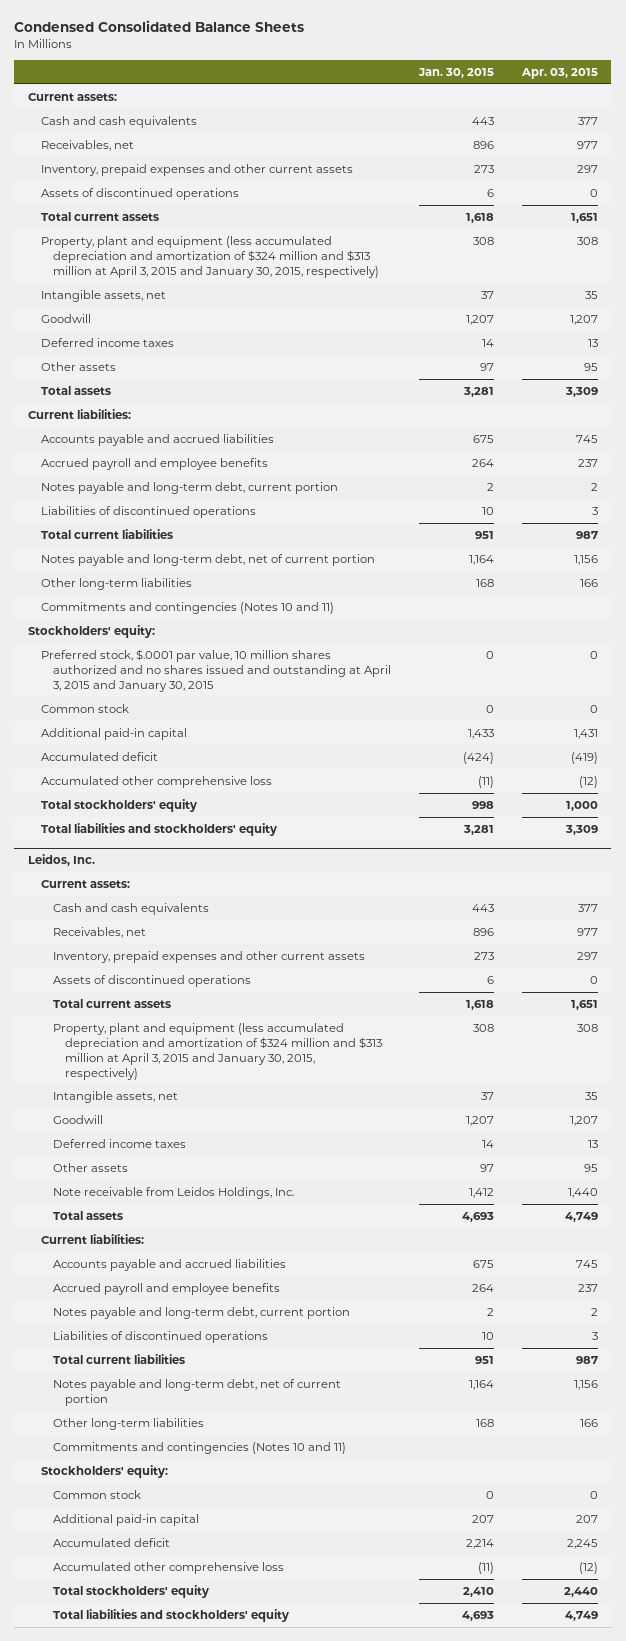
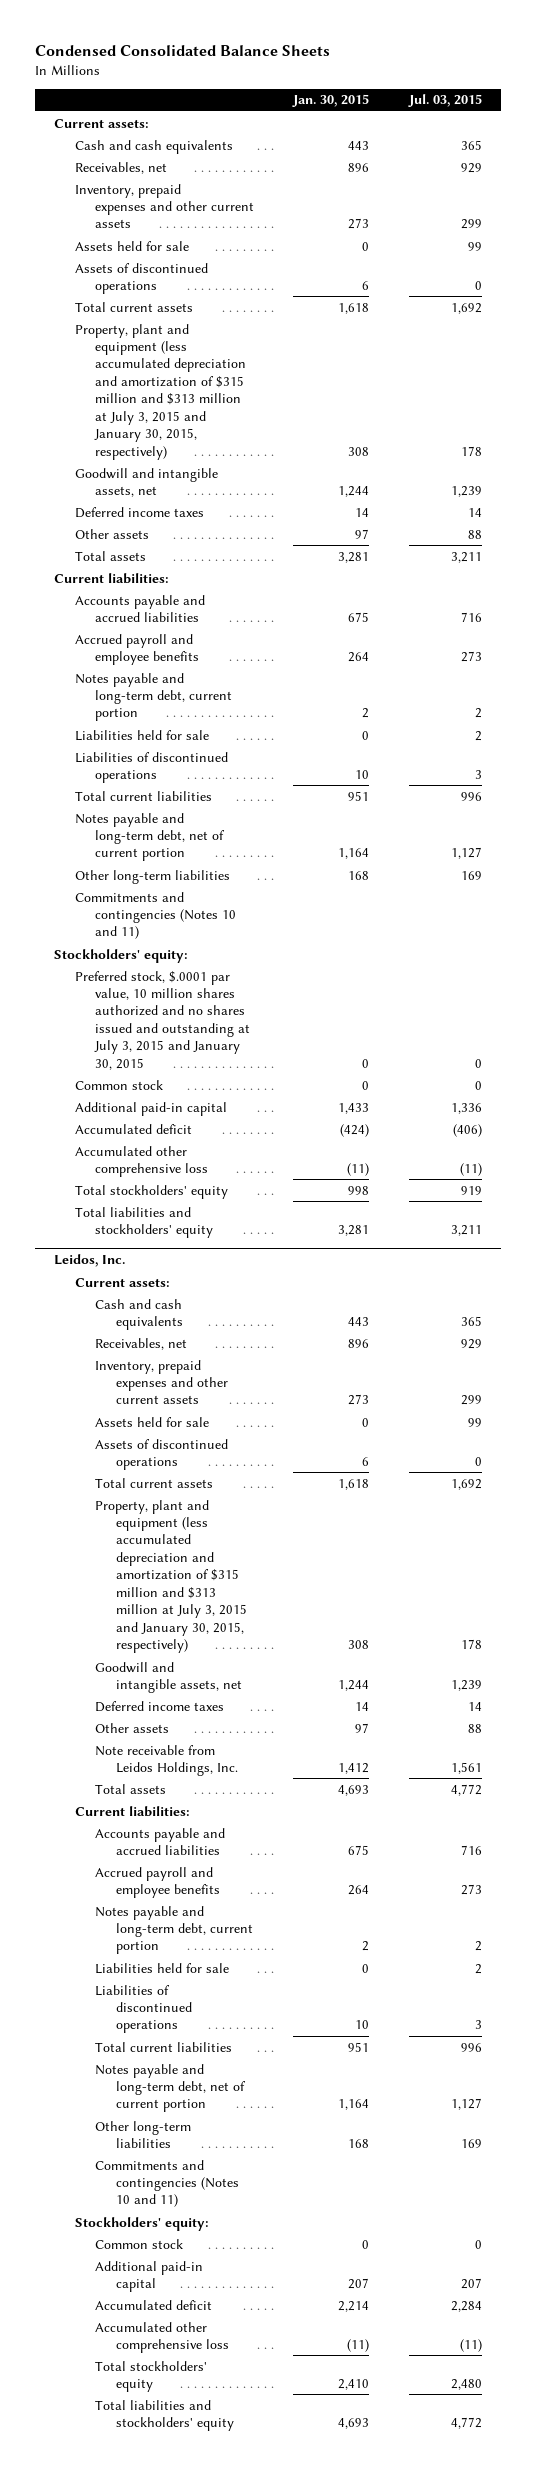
- | Jan. 30, 2015 | Apr. 03, 2015
+ | Jan. 30, 2015 | Jul. 03, 2015
+ Assets held for sale | 0 | 99
- Property, plant and equipment (less accumulated depreciation and amortization of $324 million and $313 million at April 3, 2015 and January 30, 2015, respectively) | 308 | 308
- Intangible assets, net | 37 | 35
- Goodwill | 1,207 | 1,207
+ Property, plant and equipment (less accumulated depreciation and amortization of $315 million and $313 million at July 3, 2015 and January 30, 2015, respectively) | 308 | 178
+ Goodwill and intangible assets, net | 1,244 | 1,239
+ Liabilities held for sale | 0 | 2
- Preferred stock, $.0001 par value, 10 million shares authorized and no shares issued and outstanding at April 3, 2015 and January 30, 2015 | 0 | 0
+ Preferred stock, $.0001 par value, 10 million shares authorized and no shares issued and outstanding at July 3, 2015 and January 30, 2015 | 0 | 0
@ Leidos, Inc.
+ Assets held for sale | 0 | 99
- Property, plant and equipment (less accumulated depreciation and amortization of $324 million and $313 million at April 3, 2015 and January 30, 2015, respectively) | 308 | 308
- Intangible assets, net | 37 | 35
- Goodwill | 1,207 | 1,207
+ Property, plant and equipment (less accumulated depreciation and amortization of $315 million and $313 million at July 3, 2015 and January 30, 2015, respectively) | 308 | 178
+ Goodwill and intangible assets, net | 1,244 | 1,239
+ Liabilities held for sale | 0 | 2

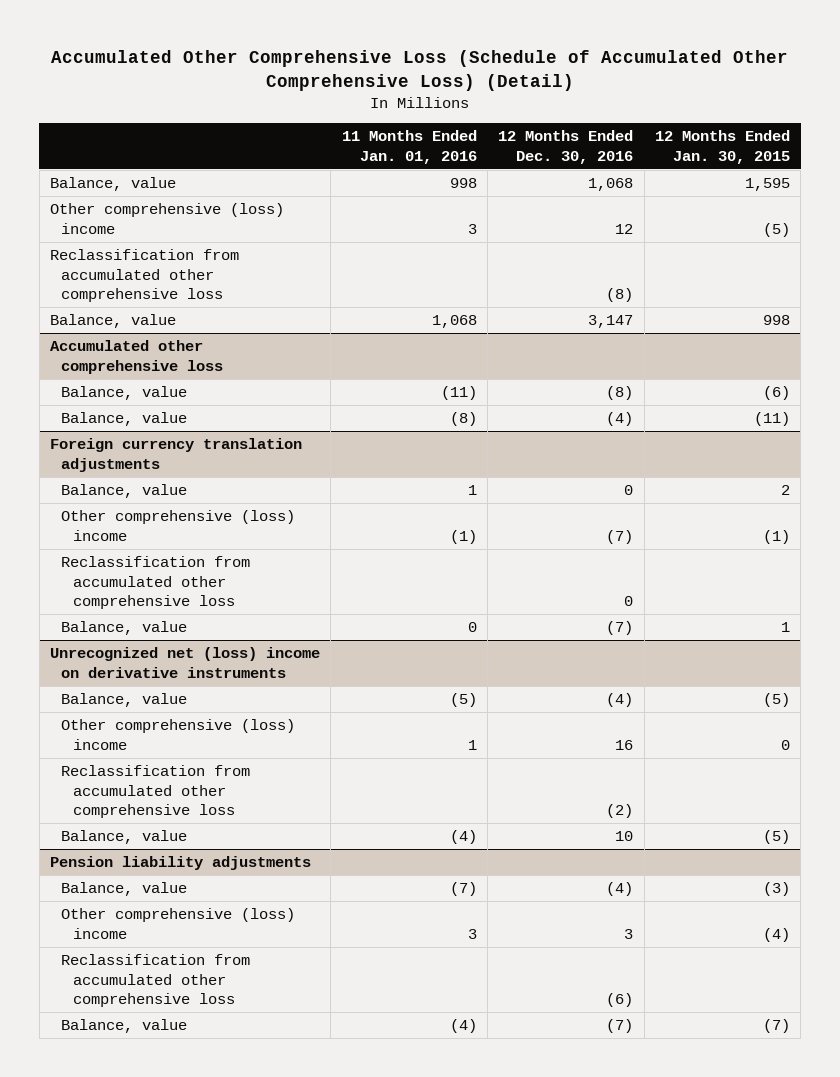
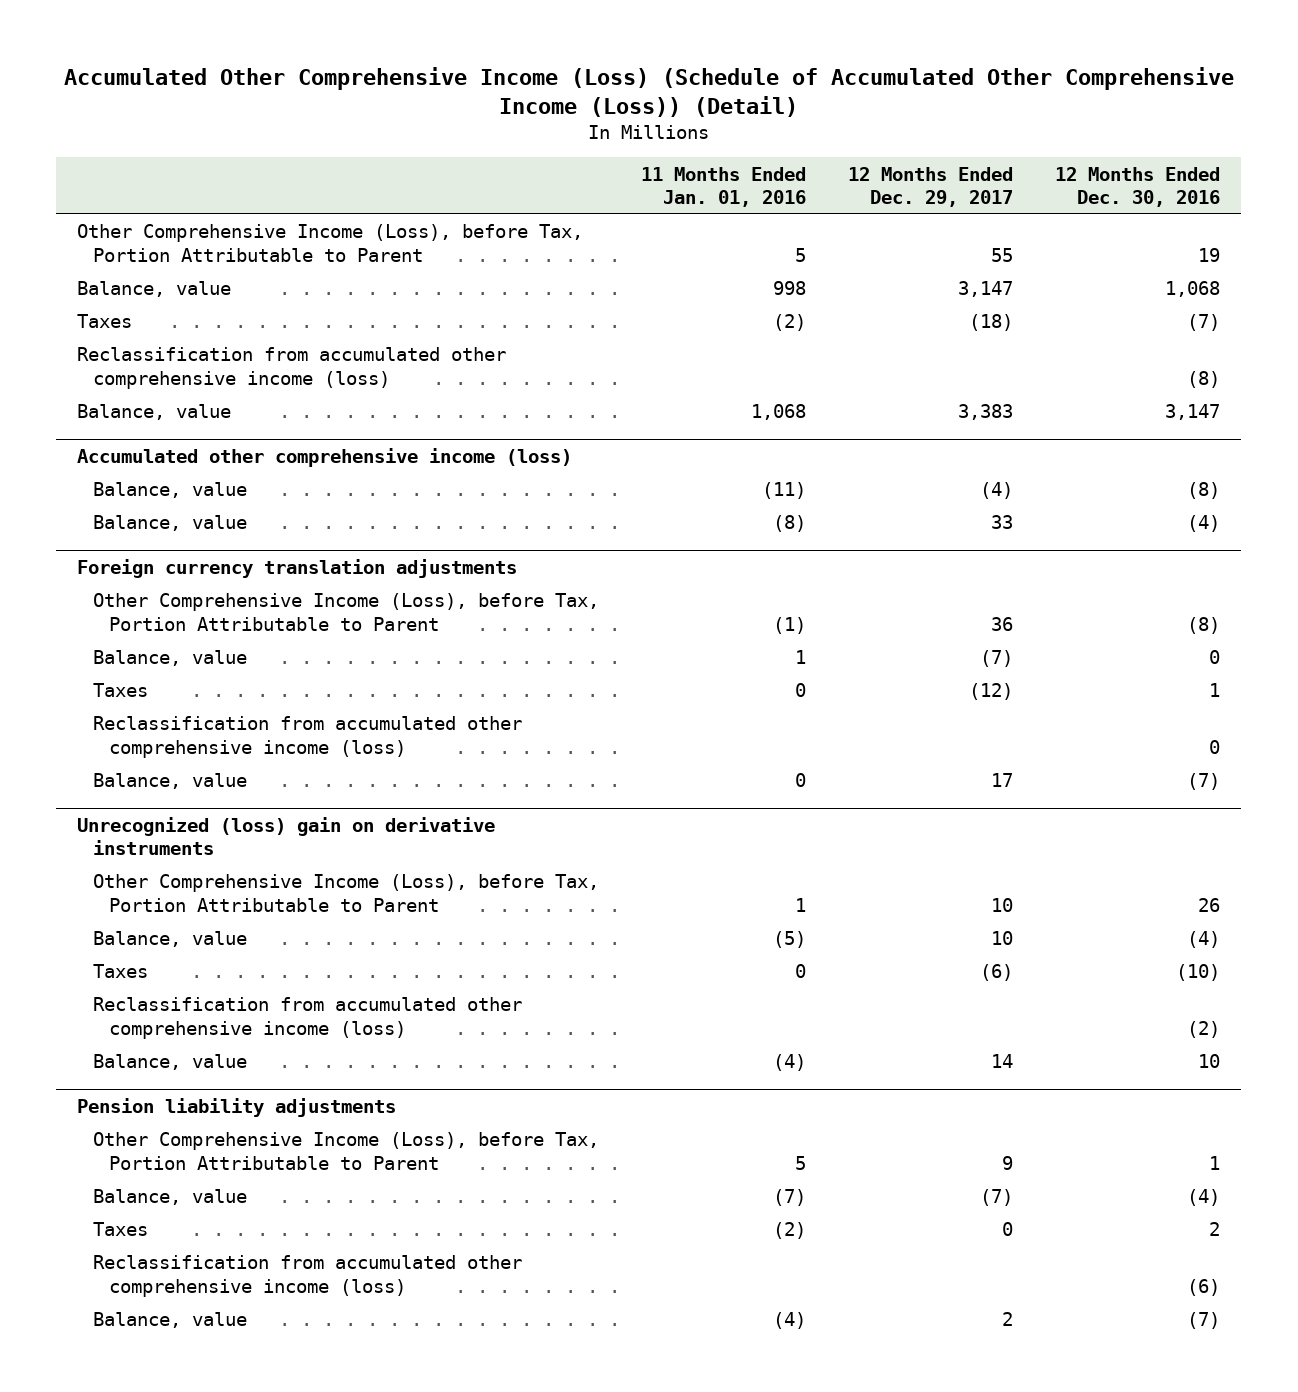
- Accumulated Other Comprehensive Loss (Schedule of Accumulated Other Comprehensive Loss) (Detail)
+ Accumulated Other Comprehensive Income (Loss) (Schedule of Accumulated Other Comprehensive Income (Loss)) (Detail)
- | 11 Months Ended Jan. 01, 2016 | 12 Months Ended Dec. 30, 2016 | 12 Months Ended Jan. 30, 2015
+ | 11 Months Ended Jan. 01, 2016 | 12 Months Ended Dec. 29, 2017 | 12 Months Ended Dec. 30, 2016
+ Other Comprehensive Income (Loss), before Tax, Portion Attributable to Parent | 5 | 55 | 19
- Other comprehensive (loss) income | 3 | 12 | (5)
- Reclassification from accumulated other comprehensive loss | | (8) |
+ Taxes | (2) | (18) | (7)
+ Reclassification from accumulated other comprehensive income (loss) | | | (8)
- Accumulated other comprehensive loss
+ Accumulated other comprehensive income (loss)
@ Foreign currency translation adjustments
+ Other Comprehensive Income (Loss), before Tax, Portion Attributable to Parent | (1) | 36 | (8)
- Other comprehensive (loss) income | (1) | (7) | (1)
- Reclassification from accumulated other comprehensive loss | | 0 |
+ Taxes | 0 | (12) | 1
+ Reclassification from accumulated other comprehensive income (loss) | | | 0
- Unrecognized net (loss) income on derivative instruments
+ Unrecognized (loss) gain on derivative instruments
+ Other Comprehensive Income (Loss), before Tax, Portion Attributable to Parent | 1 | 10 | 26
- Other comprehensive (loss) income | 1 | 16 | 0
- Reclassification from accumulated other comprehensive loss | | (2) |
+ Taxes | 0 | (6) | (10)
+ Reclassification from accumulated other comprehensive income (loss) | | | (2)
@ Pension liability adjustments
+ Other Comprehensive Income (Loss), before Tax, Portion Attributable to Parent | 5 | 9 | 1
- Other comprehensive (loss) income | 3 | 3 | (4)
- Reclassification from accumulated other comprehensive loss | | (6) |
+ Taxes | (2) | 0 | 2
+ Reclassification from accumulated other comprehensive income (loss) | | | (6)

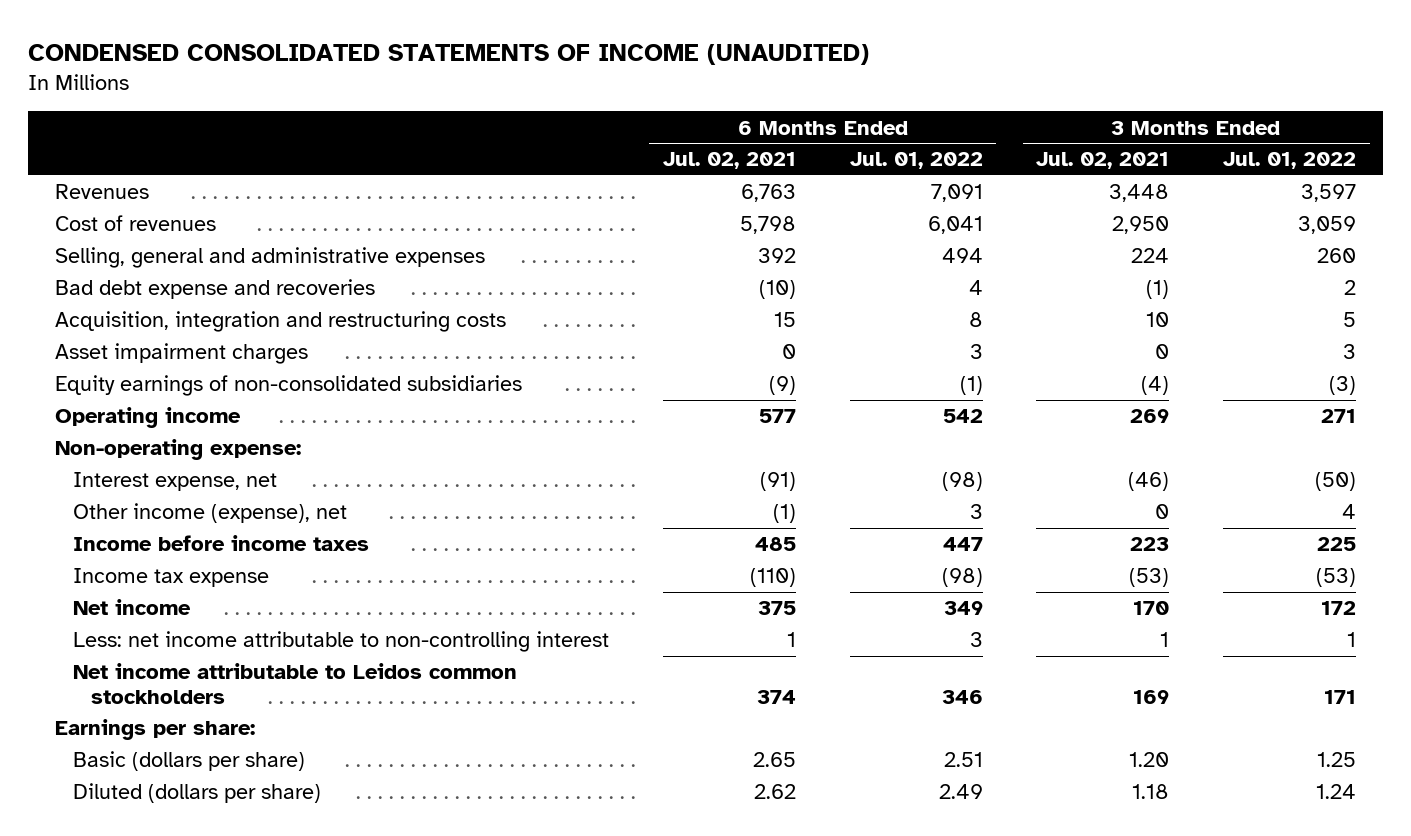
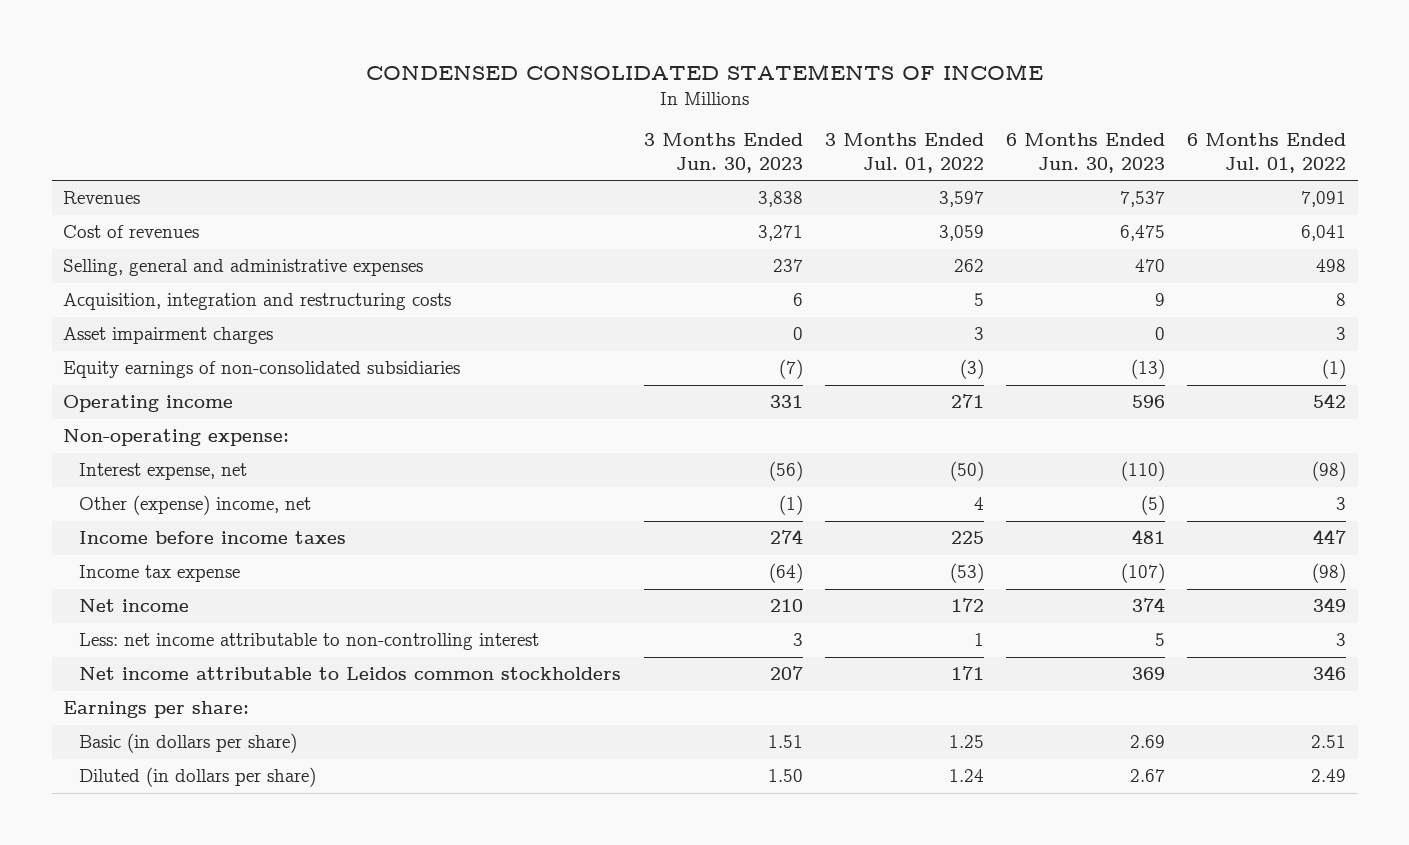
- CONDENSED CONSOLIDATED STATEMENTS OF INCOME (UNAUDITED)
+ CONDENSED CONSOLIDATED STATEMENTS OF INCOME
- | 6 Months Ended Jul. 02, 2021 | 6 Months Ended Jul. 01, 2022 | 3 Months Ended Jul. 02, 2021 | 3 Months Ended Jul. 01, 2022
+ | 3 Months Ended Jun. 30, 2023 | 3 Months Ended Jul. 01, 2022 | 6 Months Ended Jun. 30, 2023 | 6 Months Ended Jul. 01, 2022
- Selling, general and administrative expenses | 392 | 494 | 224 | 260
- Bad debt expense and recoveries | (10) | 4 | (1) | 2
+ Selling, general and administrative expenses | 237 | 262 | 470 | 498
- Other income (expense), net | (1) | 3 | 0 | 4
+ Other (expense) income, net | (1) | 4 | (5) | 3
- Basic (dollars per share) | 2.65 | 2.51 | 1.20 | 1.25
- Diluted (dollars per share) | 2.62 | 2.49 | 1.18 | 1.24
+ Basic (in dollars per share) | 1.51 | 1.25 | 2.69 | 2.51
+ Diluted (in dollars per share) | 1.50 | 1.24 | 2.67 | 2.49

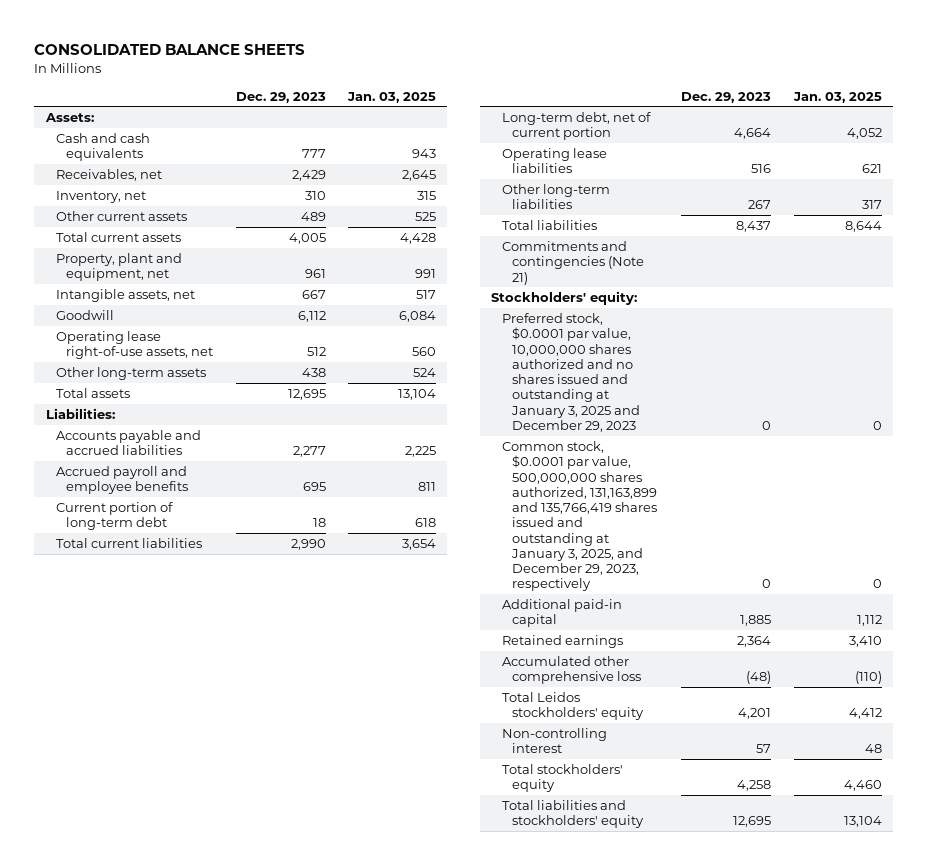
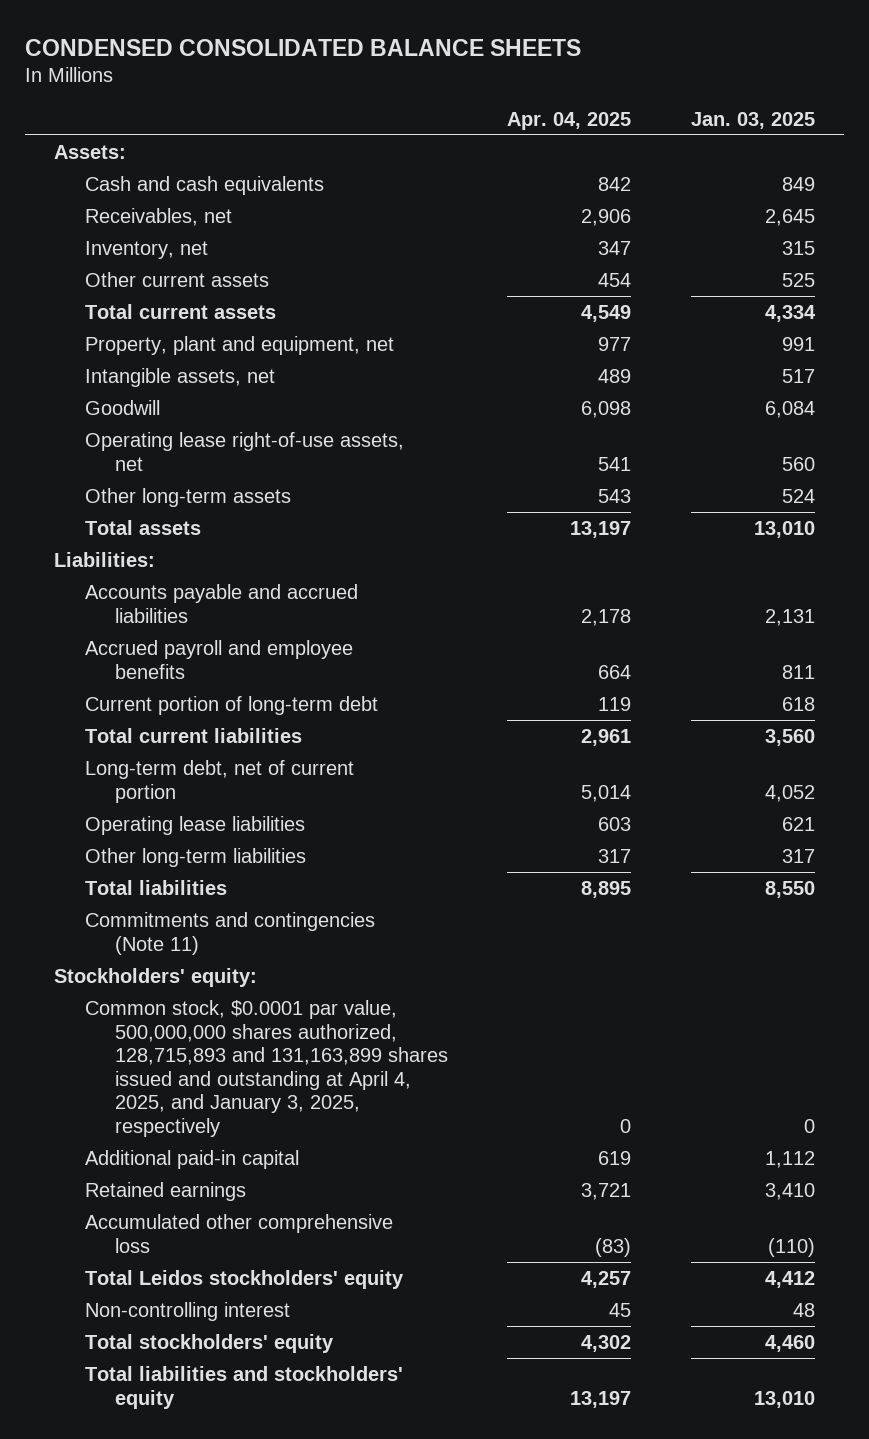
- CONSOLIDATED BALANCE SHEETS
+ CONDENSED CONSOLIDATED BALANCE SHEETS
- | Dec. 29, 2023 | Jan. 03, 2025
+ | Apr. 04, 2025 | Jan. 03, 2025
- Cash and cash equivalents | 777 | 943
+ Cash and cash equivalents | 842 | 849
- Total current assets | 4,005 | 4,428
+ Total current assets | 4,549 | 4,334
- Total assets | 12,695 | 13,104
+ Total assets | 13,197 | 13,010
- Accounts payable and accrued liabilities | 2,277 | 2,225
+ Accounts payable and accrued liabilities | 2,178 | 2,131
- Total current liabilities | 2,990 | 3,654
+ Total current liabilities | 2,961 | 3,560
- Total liabilities | 8,437 | 8,644
- Commitments and contingencies (Note 21)
+ Total liabilities | 8,895 | 8,550
+ Commitments and contingencies (Note 11)
- Preferred stock, $0.0001 par value, 10,000,000 shares authorized and no shares issued and outstanding at January 3, 2025 and December 29, 2023 | 0 | 0
- Common stock, $0.0001 par value, 500,000,000 shares authorized, 131,163,899 and 135,766,419 shares issued and outstanding at January 3, 2025, and December 29, 2023, respectively | 0 | 0
+ Common stock, $0.0001 par value, 500,000,000 shares authorized, 128,715,893 and 131,163,899 shares issued and outstanding at April 4, 2025, and January 3, 2025, respectively | 0 | 0
- Total liabilities and stockholders' equity | 12,695 | 13,104
+ Total liabilities and stockholders' equity | 13,197 | 13,010

